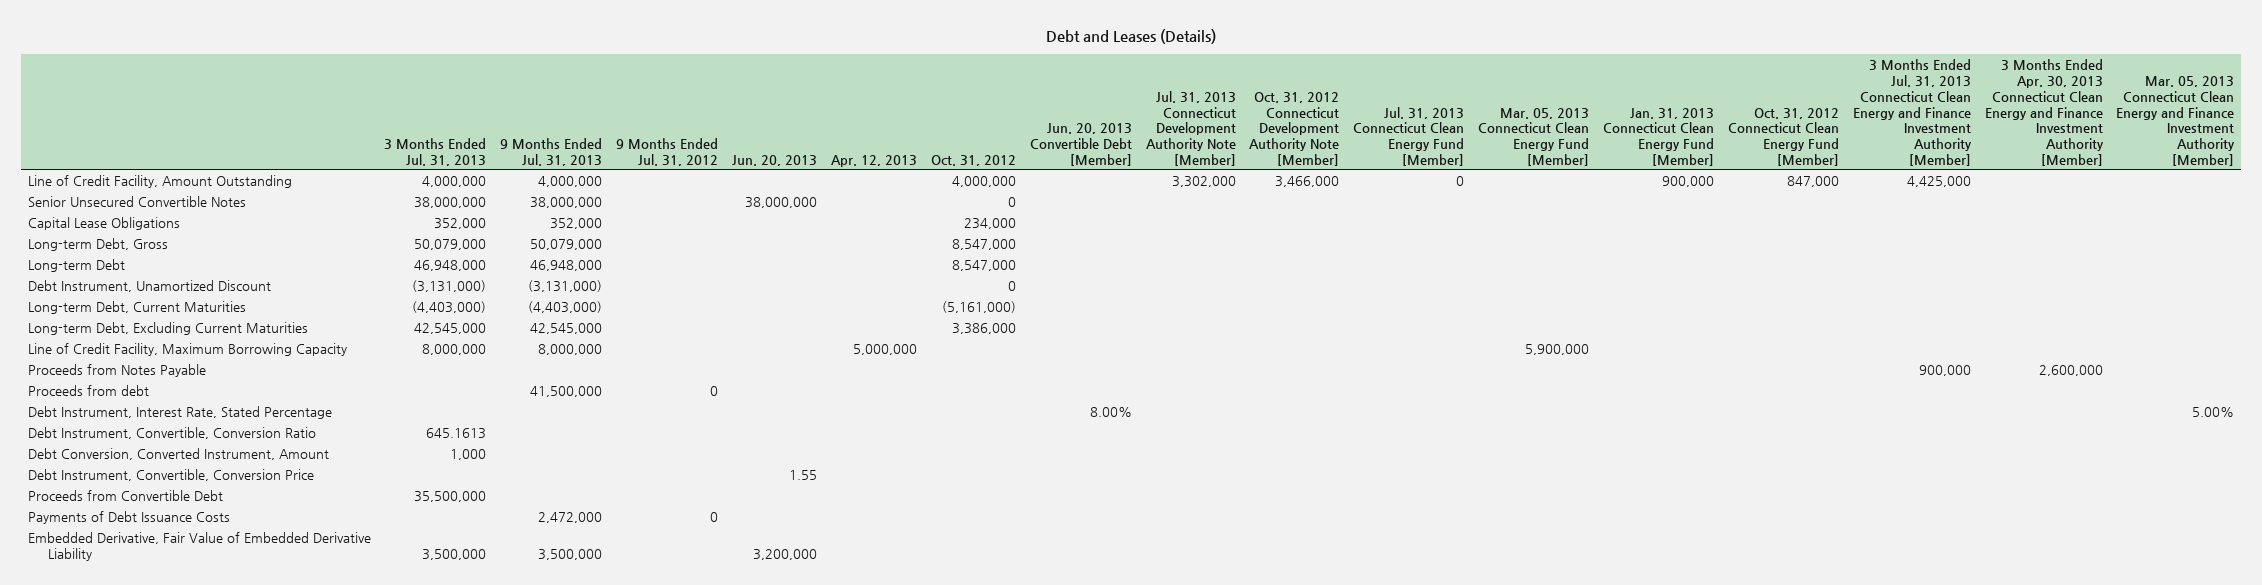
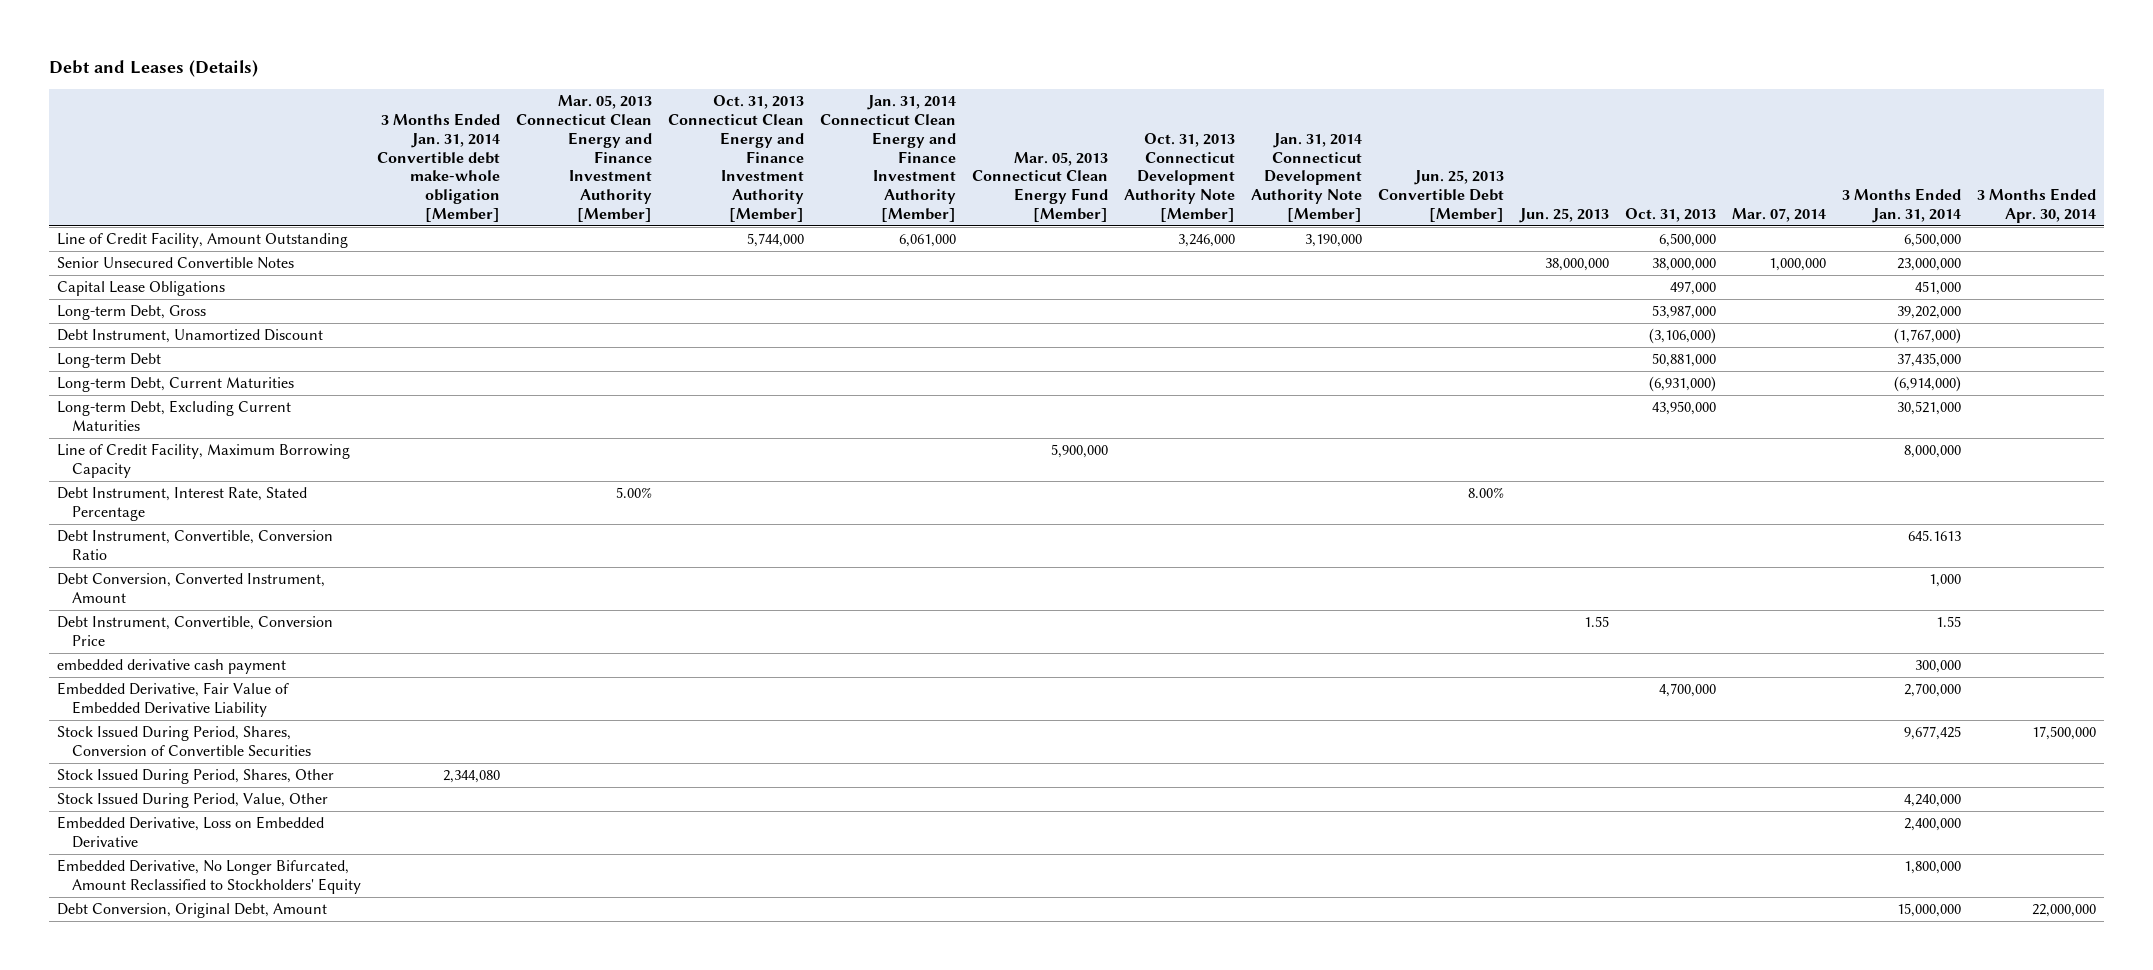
- | 3 Months Ended Jul. 31, 2013 | 9 Months Ended Jul. 31, 2013 | 9 Months Ended Jul. 31, 2012 | Jun. 20, 2013 | Apr. 12, 2013 | Oct. 31, 2012 | Jun. 20, 2013 Convertible Debt [Member] | Jul. 31, 2013 Connecticut Development Authority Note [Member] | Oct. 31, 2012 Connecticut Development Authority Note [Member] | Jul. 31, 2013 Connecticut Clean Energy Fund [Member] | Mar. 05, 2013 Connecticut Clean Energy Fund [Member] | Jan. 31, 2013 Connecticut Clean Energy Fund [Member] | Oct. 31, 2012 Connecticut Clean Energy Fund [Member] | 3 Months Ended Jul. 31, 2013 Connecticut Clean Energy and Finance Investment Authority [Member] | 3 Months Ended Apr. 30, 2013 Connecticut Clean Energy and Finance Investment Authority [Member] | Mar. 05, 2013 Connecticut Clean Energy and Finance Investment Authority [Member]
+ | 3 Months Ended Jan. 31, 2014 Convertible debt make-whole obligation [Member] | Mar. 05, 2013 Connecticut Clean Energy and Finance Investment Authority [Member] | Oct. 31, 2013 Connecticut Clean Energy and Finance Investment Authority [Member] | Jan. 31, 2014 Connecticut Clean Energy and Finance Investment Authority [Member] | Mar. 05, 2013 Connecticut Clean Energy Fund [Member] | Oct. 31, 2013 Connecticut Development Authority Note [Member] | Jan. 31, 2014 Connecticut Development Authority Note [Member] | Jun. 25, 2013 Convertible Debt [Member] | Jun. 25, 2013 | Oct. 31, 2013 | Mar. 07, 2014 | 3 Months Ended Jan. 31, 2014 | 3 Months Ended Apr. 30, 2014
moved down: Long-term Debt | | | | | | | | | | 50,881,000 | | 37,435,000 |
- Proceeds from Notes Payable | | | | | | | | | | | | | | 900,000 | 2,600,000 |
- Proceeds from debt | | 41,500,000 | 0 | | | | | | | | | | | | |
- Proceeds from Convertible Debt | 35,500,000 | | | | | | | | | | | | | | |
- Payments of Debt Issuance Costs | | 2,472,000 | 0 | | | | | | | | | | | | |
+ embedded derivative cash payment | | | | | | | | | | | | 300,000 |
+ Stock Issued During Period, Shares, Conversion of Convertible Securities | | | | | | | | | | | | 9,677,425 | 17,500,000
+ Stock Issued During Period, Shares, Other | 2,344,080 | | | | | | | | | | | |
+ Stock Issued During Period, Value, Other | | | | | | | | | | | | 4,240,000 |
+ Embedded Derivative, Loss on Embedded Derivative | | | | | | | | | | | | 2,400,000 |
+ Embedded Derivative, No Longer Bifurcated, Amount Reclassified to Stockholders' Equity | | | | | | | | | | | | 1,800,000 |
+ Debt Conversion, Original Debt, Amount | | | | | | | | | | | | 15,000,000 | 22,000,000

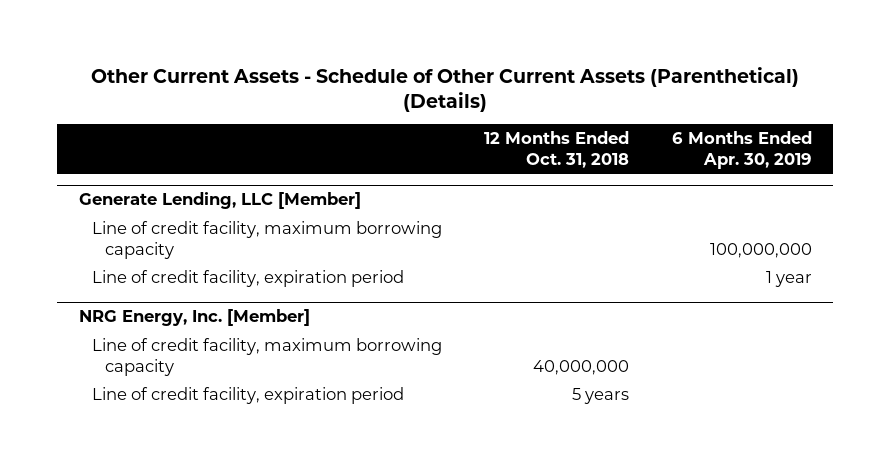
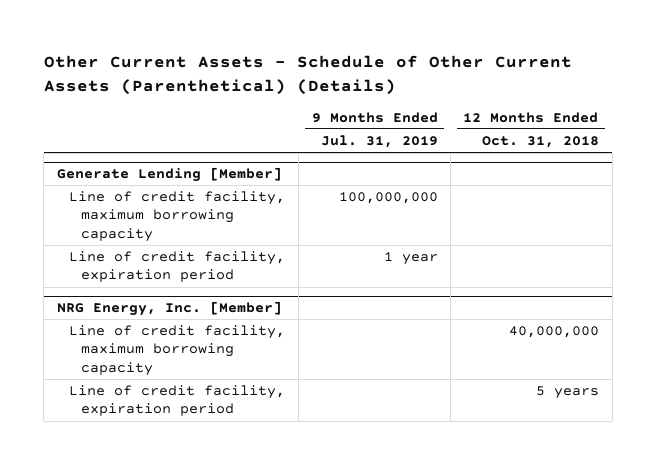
- | 12 Months Ended Oct. 31, 2018 | 6 Months Ended Apr. 30, 2019
+ | 9 Months Ended Jul. 31, 2019 | 12 Months Ended Oct. 31, 2018
- Generate Lending, LLC [Member]
+ Generate Lending [Member]

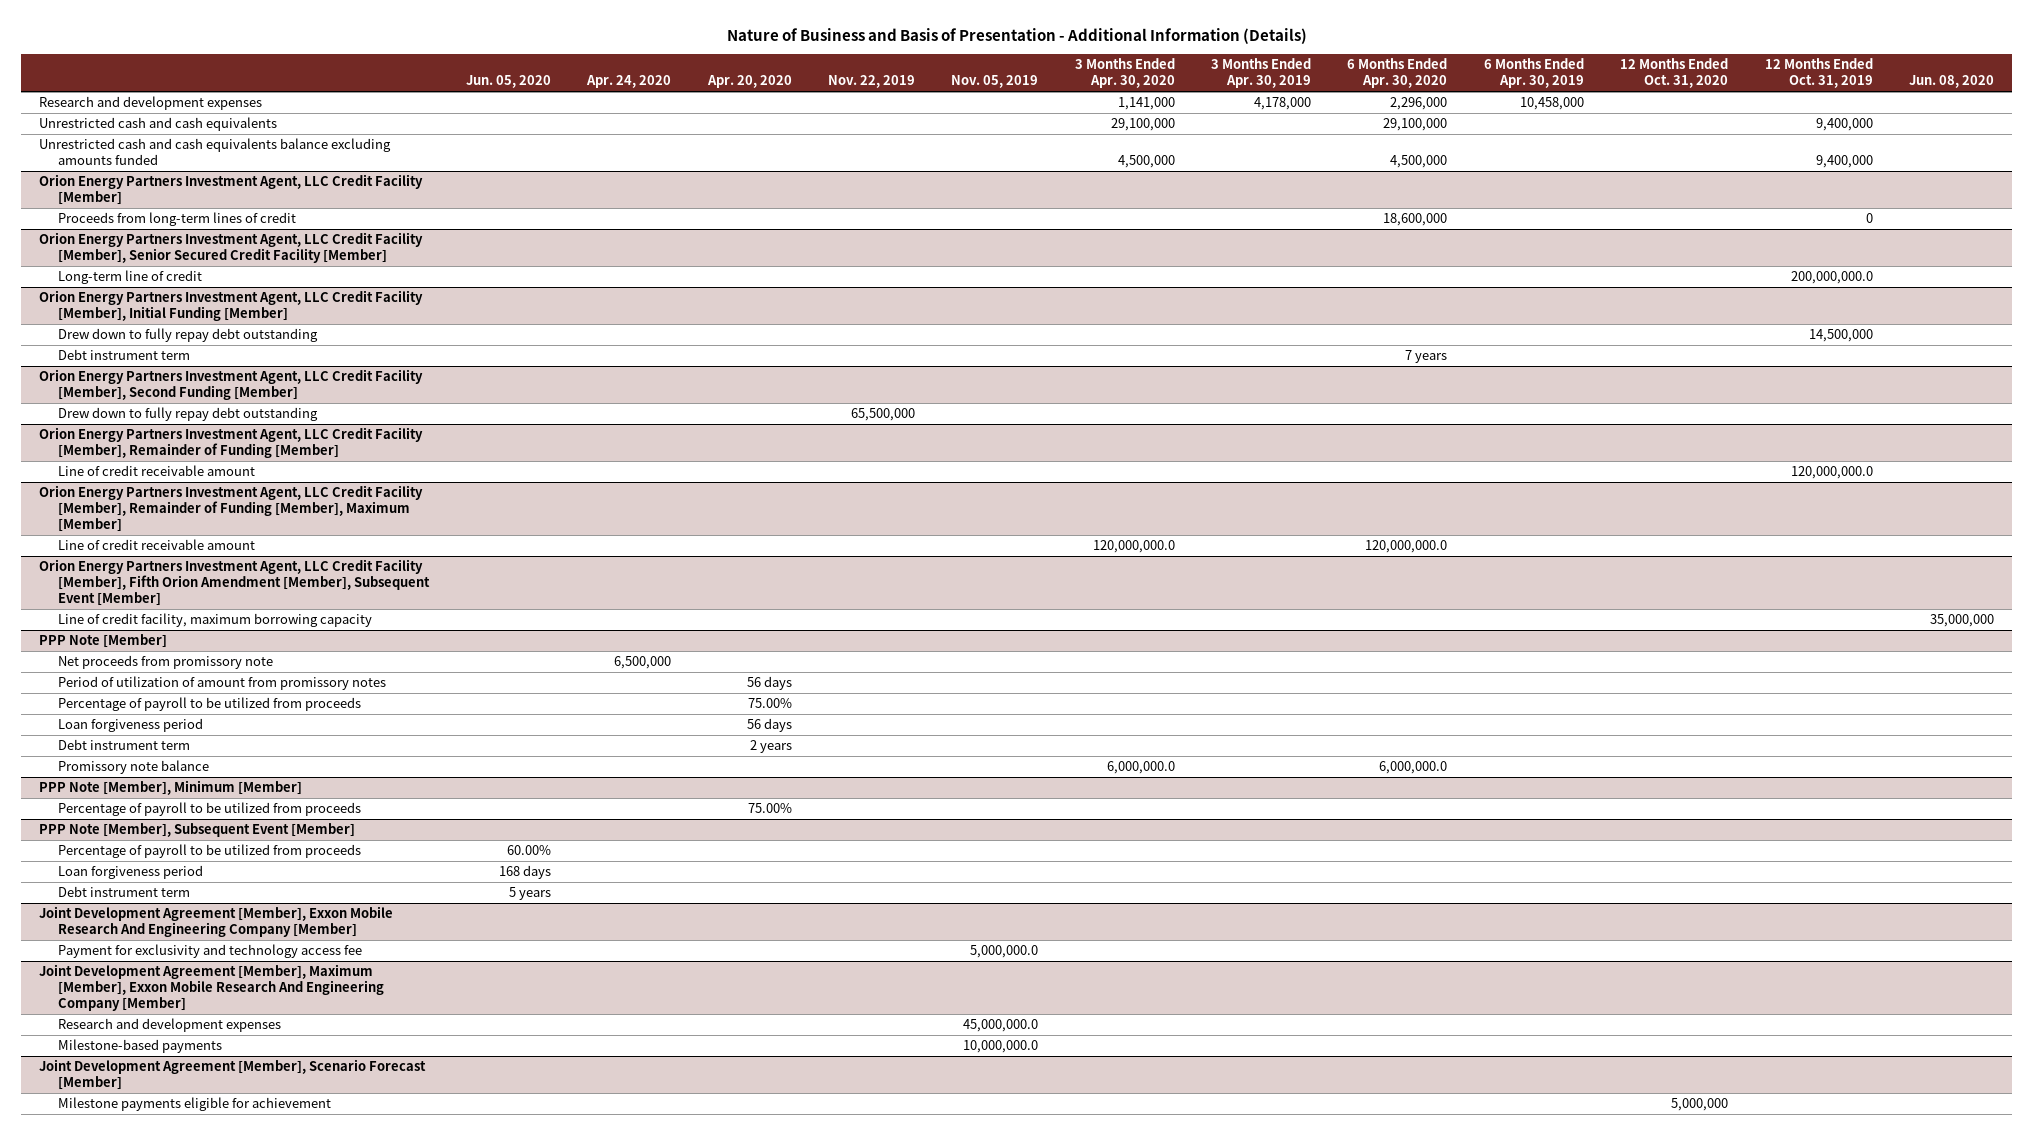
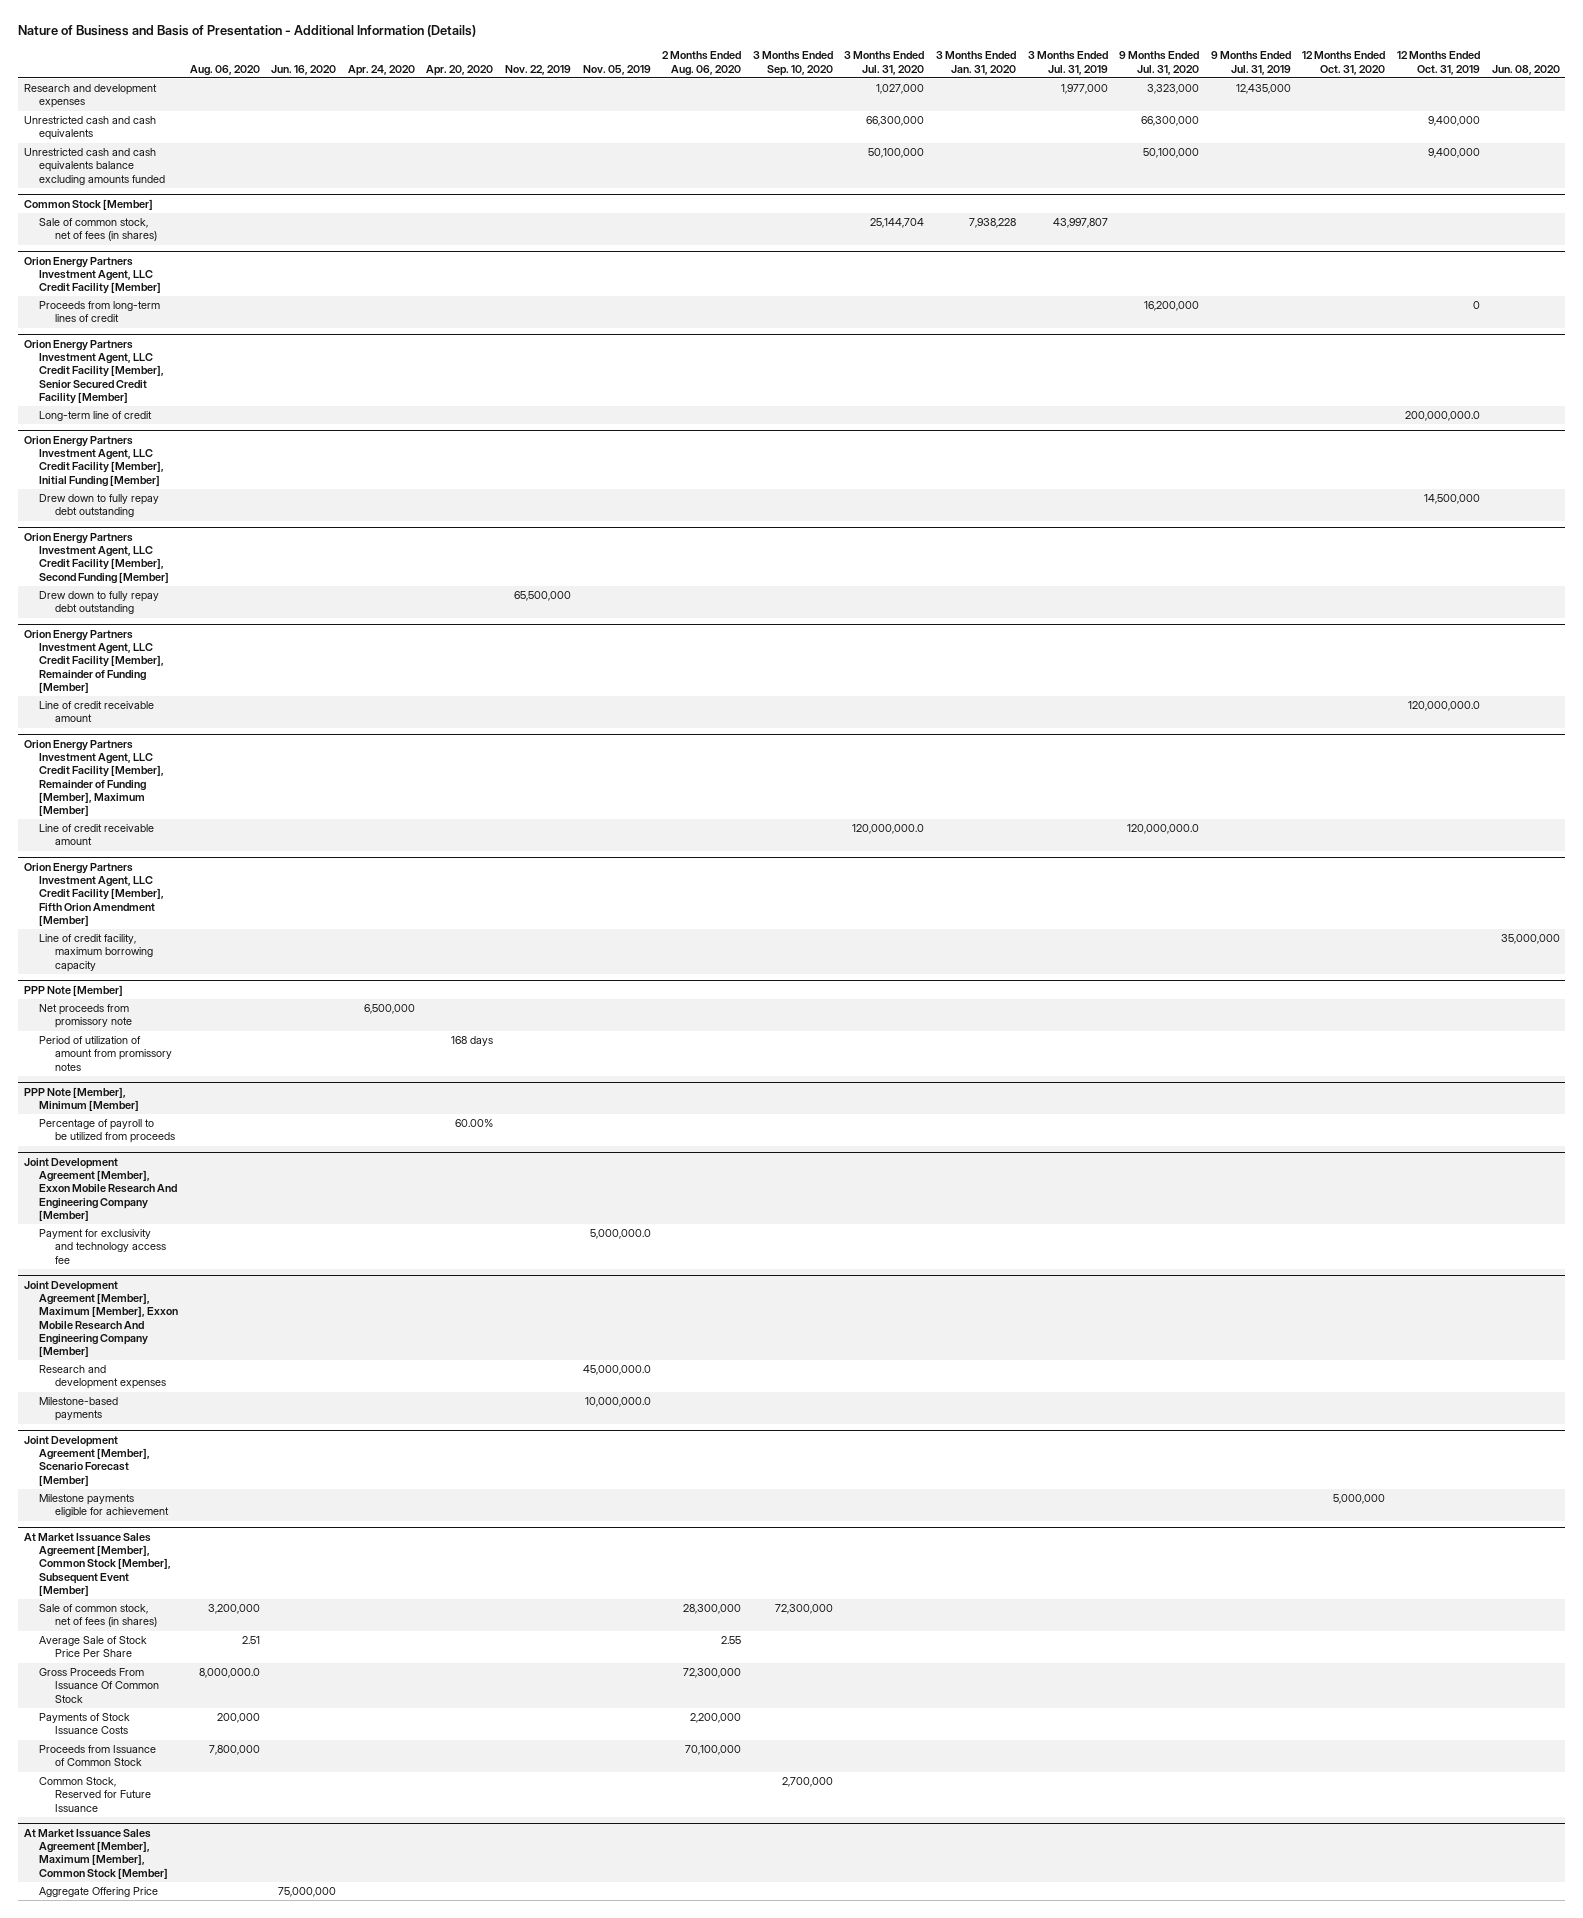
- | Jun. 05, 2020 | Apr. 24, 2020 | Apr. 20, 2020 | Nov. 22, 2019 | Nov. 05, 2019 | 3 Months Ended Apr. 30, 2020 | 3 Months Ended Apr. 30, 2019 | 6 Months Ended Apr. 30, 2020 | 6 Months Ended Apr. 30, 2019 | 12 Months Ended Oct. 31, 2020 | 12 Months Ended Oct. 31, 2019 | Jun. 08, 2020
+ | Aug. 06, 2020 | Jun. 16, 2020 | Apr. 24, 2020 | Apr. 20, 2020 | Nov. 22, 2019 | Nov. 05, 2019 | 2 Months Ended Aug. 06, 2020 | 3 Months Ended Sep. 10, 2020 | 3 Months Ended Jul. 31, 2020 | 3 Months Ended Jan. 31, 2020 | 3 Months Ended Jul. 31, 2019 | 9 Months Ended Jul. 31, 2020 | 9 Months Ended Jul. 31, 2019 | 12 Months Ended Oct. 31, 2020 | 12 Months Ended Oct. 31, 2019 | Jun. 08, 2020
+ Common Stock [Member]
+ Sale of common stock, net of fees (in shares) | | | | | | | | | 25,144,704 | 7,938,228 | 43,997,807 | | | | |
@ Orion Energy Partners Investment Agent, LLC Credit Facility [Member], Initial Funding [Member]
- Debt instrument term | | | | | | | | 7 years | | | |
- Orion Energy Partners Investment Agent, LLC Credit Facility [Member], Fifth Orion Amendment [Member], Subsequent Event [Member]
+ Orion Energy Partners Investment Agent, LLC Credit Facility [Member], Fifth Orion Amendment [Member]
@ PPP Note [Member]
- Period of utilization of amount from promissory notes | | | 56 days | | | | | | | | |
- Percentage of payroll to be utilized from proceeds | | | 75.00% | | | | | | | | |
- Loan forgiveness period | | | 56 days | | | | | | | | |
- Debt instrument term | | | 2 years | | | | | | | | |
- Promissory note balance | | | | | | 6,000,000.0 | | 6,000,000.0 | | | |
+ Period of utilization of amount from promissory notes | | | | 168 days | | | | | | | | | | | |
@ PPP Note [Member], Minimum [Member]
- Percentage of payroll to be utilized from proceeds | | | 75.00% | | | | | | | | |
- PPP Note [Member], Subsequent Event [Member]
- Percentage of payroll to be utilized from proceeds | 60.00% | | | | | | | | | | |
- Loan forgiveness period | 168 days | | | | | | | | | | |
- Debt instrument term | 5 years | | | | | | | | | | |
@ PPP Note [Member], Minimum [Member]
+ Percentage of payroll to be utilized from proceeds | | | | 60.00% | | | | | | | | | | | |
+ At Market Issuance Sales Agreement [Member], Common Stock [Member], Subsequent Event [Member]
+ Sale of common stock, net of fees (in shares) | 3,200,000 | | | | | | 28,300,000 | 72,300,000 | | | | | | | |
+ Average Sale of Stock Price Per Share | 2.51 | | | | | | 2.55 | | | | | | | | |
+ Gross Proceeds From Issuance Of Common Stock | 8,000,000.0 | | | | | | 72,300,000 | | | | | | | | |
+ Payments of Stock Issuance Costs | 200,000 | | | | | | 2,200,000 | | | | | | | | |
+ Proceeds from Issuance of Common Stock | 7,800,000 | | | | | | 70,100,000 | | | | | | | | |
+ Common Stock, Reserved for Future Issuance | | | | | | | | 2,700,000 | | | | | | | |
+ At Market Issuance Sales Agreement [Member], Maximum [Member], Common Stock [Member]
+ Aggregate Offering Price | | 75,000,000 | | | | | | | | | | | | | |

